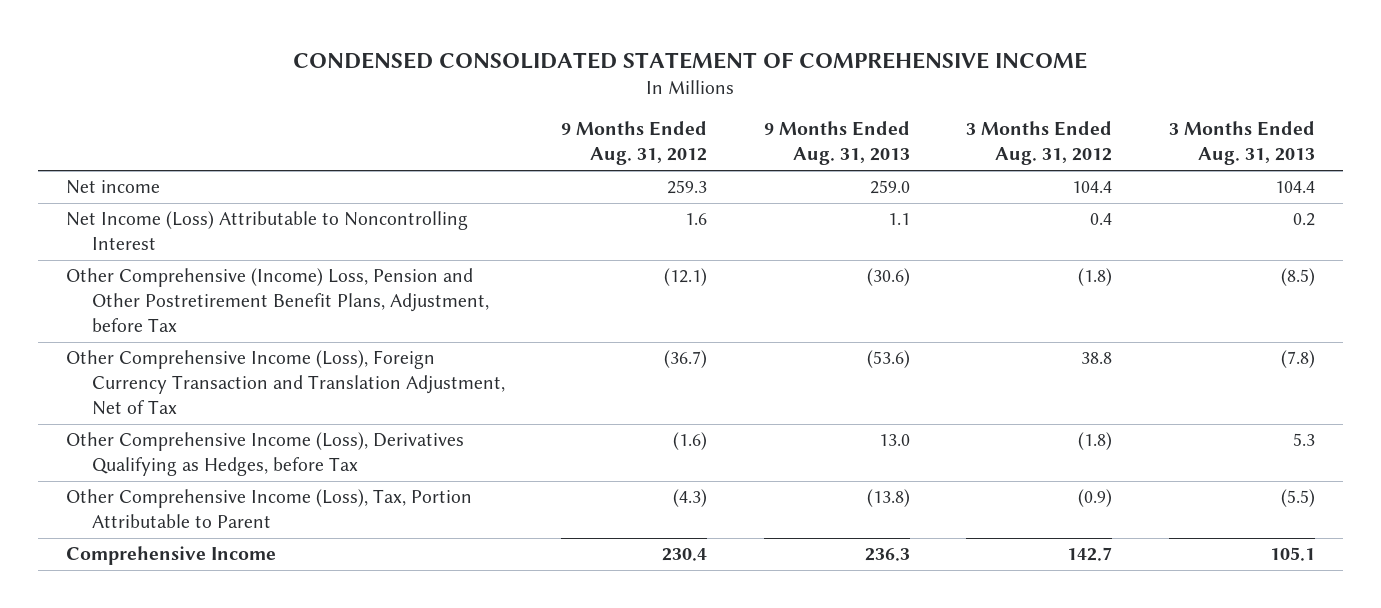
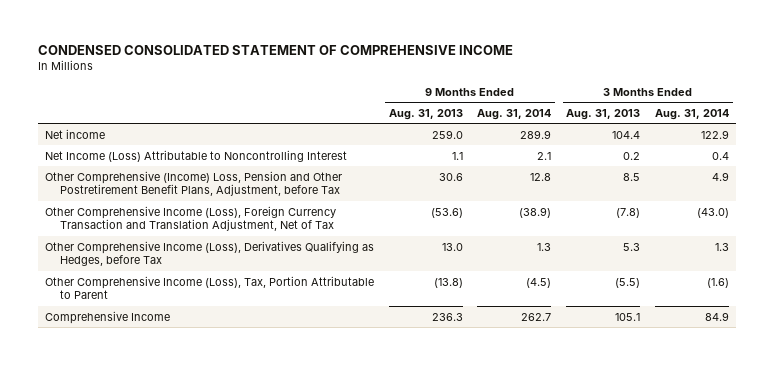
- | 9 Months Ended Aug. 31, 2012 | 9 Months Ended Aug. 31, 2013 | 3 Months Ended Aug. 31, 2012 | 3 Months Ended Aug. 31, 2013
+ | 9 Months Ended Aug. 31, 2013 | 9 Months Ended Aug. 31, 2014 | 3 Months Ended Aug. 31, 2013 | 3 Months Ended Aug. 31, 2014
- Other Comprehensive (Income) Loss, Pension and Other Postretirement Benefit Plans, Adjustment, before Tax | (12.1) | (30.6) | (1.8) | (8.5)
+ Other Comprehensive (Income) Loss, Pension and Other Postretirement Benefit Plans, Adjustment, before Tax | 30.6 | 12.8 | 8.5 | 4.9

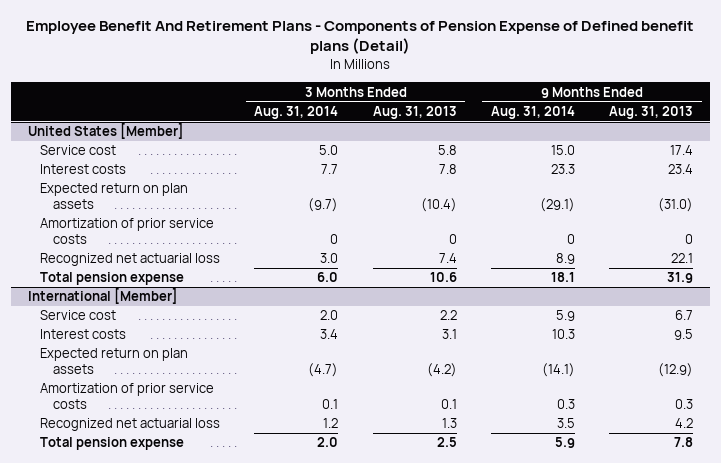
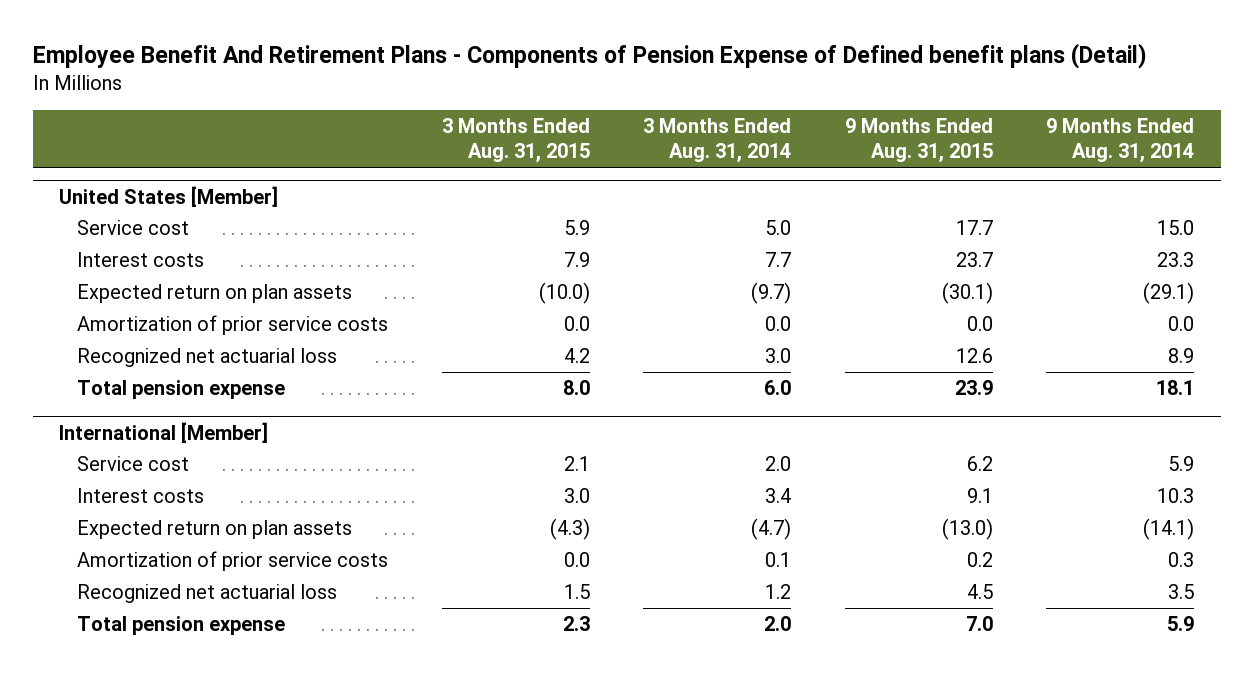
- | 3 Months Ended Aug. 31, 2014 | 3 Months Ended Aug. 31, 2013 | 9 Months Ended Aug. 31, 2014 | 9 Months Ended Aug. 31, 2013
+ | 3 Months Ended Aug. 31, 2015 | 3 Months Ended Aug. 31, 2014 | 9 Months Ended Aug. 31, 2015 | 9 Months Ended Aug. 31, 2014
@ United States [Member]
- Amortization of prior service costs | 0 | 0 | 0 | 0
+ Amortization of prior service costs | 0.0 | 0.0 | 0.0 | 0.0

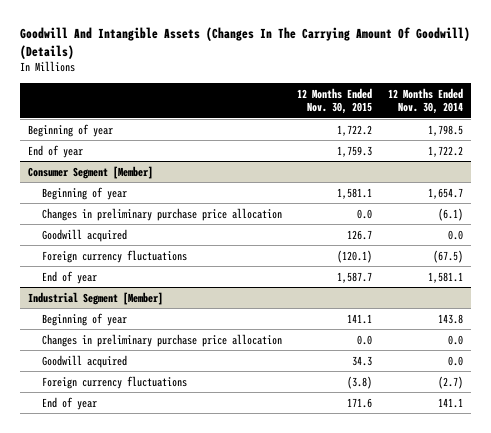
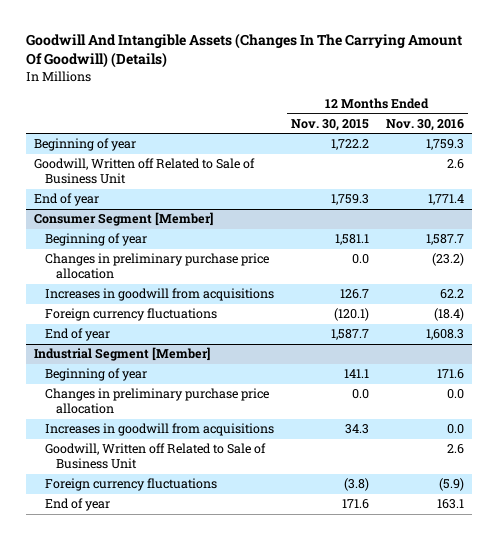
- | 12 Months Ended Nov. 30, 2015 | 12 Months Ended Nov. 30, 2014
+ | 12 Months Ended Nov. 30, 2015 | 12 Months Ended Nov. 30, 2016
+ Goodwill, Written off Related to Sale of Business Unit | | 2.6
@ Consumer Segment [Member]
- Goodwill acquired | 126.7 | 0.0
+ Increases in goodwill from acquisitions | 126.7 | 62.2
@ Industrial Segment [Member]
- Goodwill acquired | 34.3 | 0.0
+ Increases in goodwill from acquisitions | 34.3 | 0.0
+ Goodwill, Written off Related to Sale of Business Unit | | 2.6

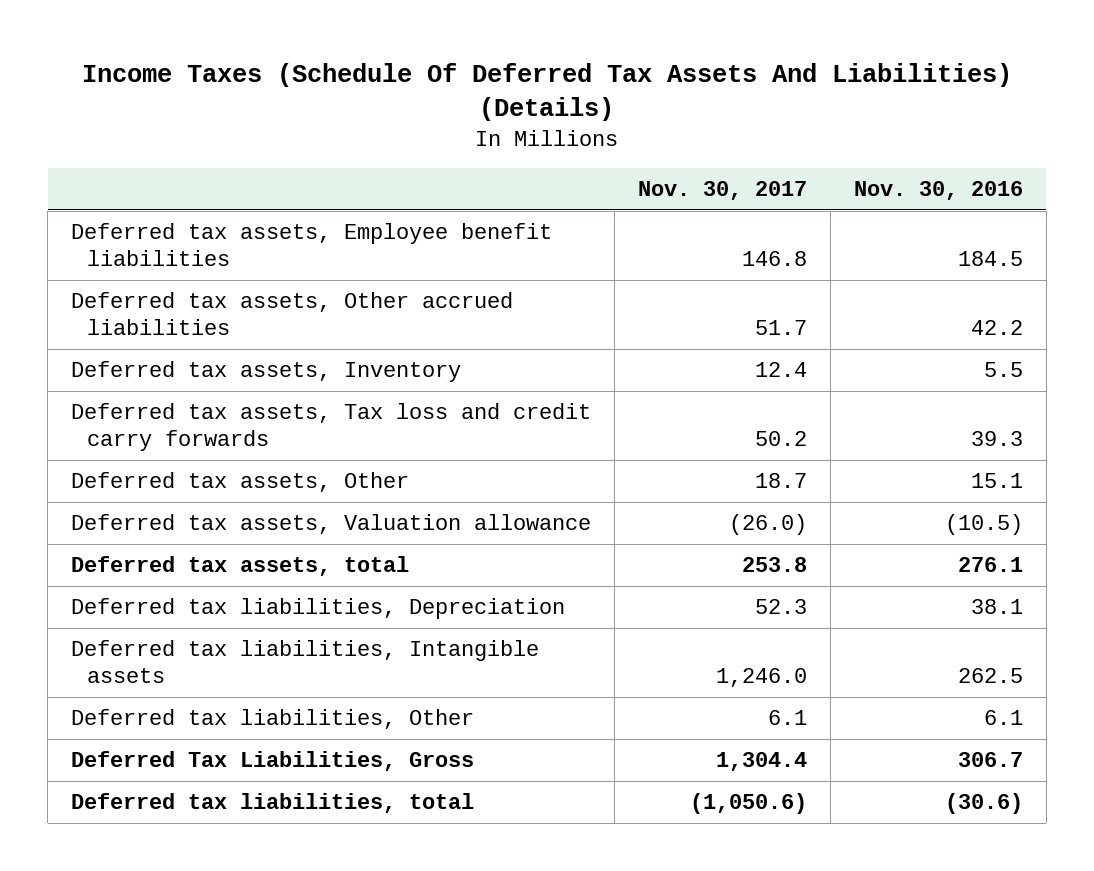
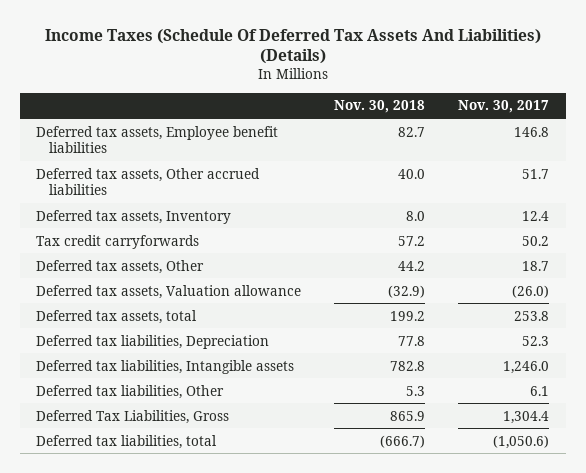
- | Nov. 30, 2017 | Nov. 30, 2016
+ | Nov. 30, 2018 | Nov. 30, 2017
- Deferred tax assets, Tax loss and credit carry forwards | 50.2 | 39.3
+ Tax credit carryforwards | 57.2 | 50.2

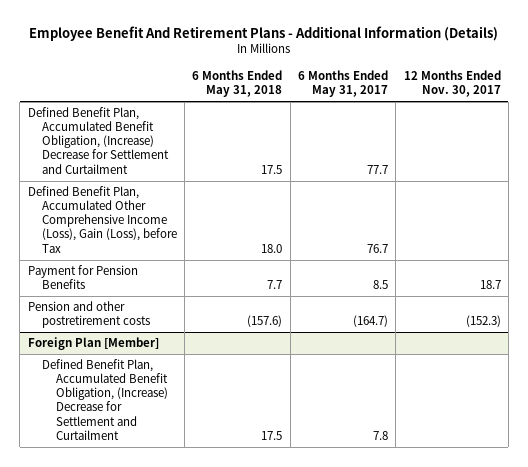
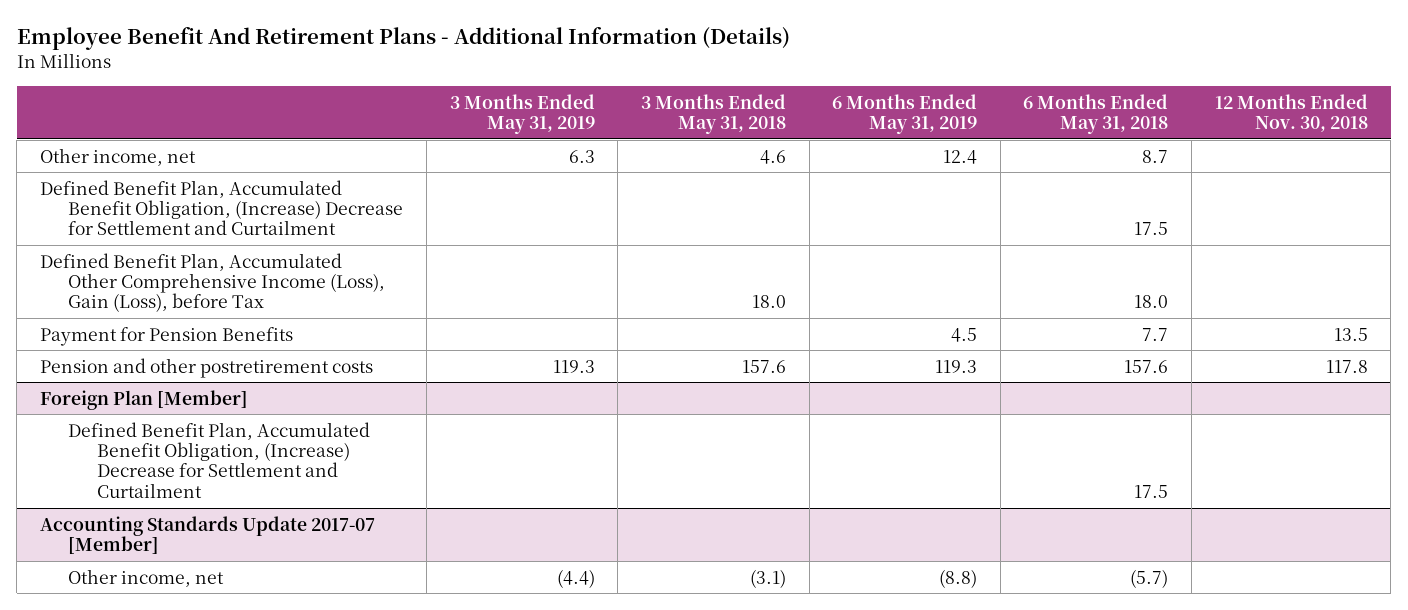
- | 6 Months Ended May 31, 2018 | 6 Months Ended May 31, 2017 | 12 Months Ended Nov. 30, 2017
+ | 3 Months Ended May 31, 2019 | 3 Months Ended May 31, 2018 | 6 Months Ended May 31, 2019 | 6 Months Ended May 31, 2018 | 12 Months Ended Nov. 30, 2018
+ Other income, net | 6.3 | 4.6 | 12.4 | 8.7 |
- Pension and other postretirement costs | (157.6) | (164.7) | (152.3)
+ Pension and other postretirement costs | 119.3 | 157.6 | 119.3 | 157.6 | 117.8
+ Accounting Standards Update 2017-07 [Member]
+ Other income, net | (4.4) | (3.1) | (8.8) | (5.7) |

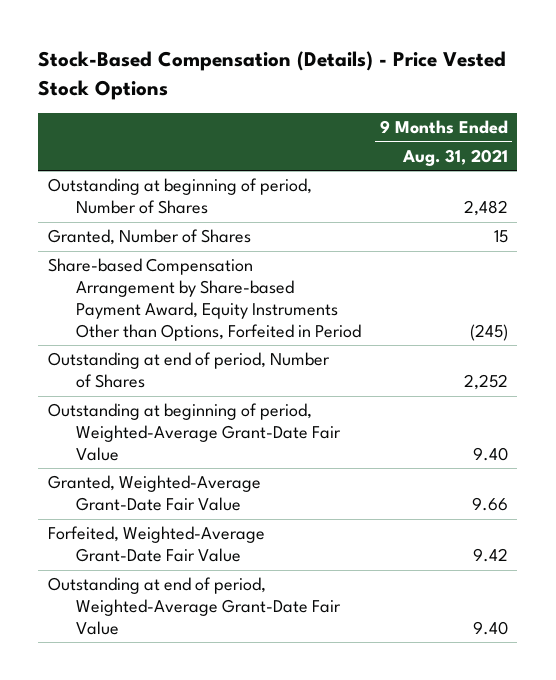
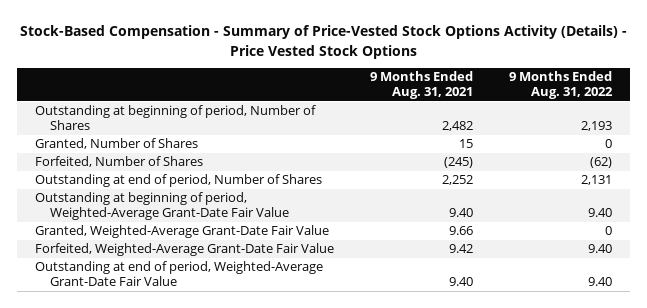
- Stock-Based Compensation (Details) - Price Vested Stock Options
+ Stock-Based Compensation - Summary of Price-Vested Stock Options Activity (Details) - Price Vested Stock Options
- | 9 Months Ended Aug. 31, 2021
+ | 9 Months Ended Aug. 31, 2021 | 9 Months Ended Aug. 31, 2022
- Share-based Compensation Arrangement by Share-based Payment Award, Equity Instruments Other than Options, Forfeited in Period | (245)
+ Forfeited, Number of Shares | (245) | (62)

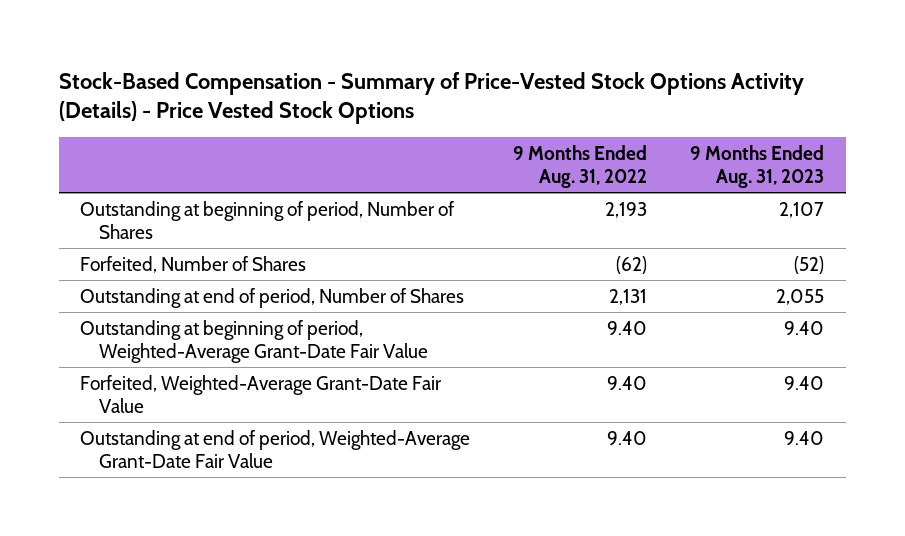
- | 9 Months Ended Aug. 31, 2021 | 9 Months Ended Aug. 31, 2022
+ | 9 Months Ended Aug. 31, 2022 | 9 Months Ended Aug. 31, 2023
- Granted, Number of Shares | 15 | 0
- Granted, Weighted-Average Grant-Date Fair Value | 9.66 | 0

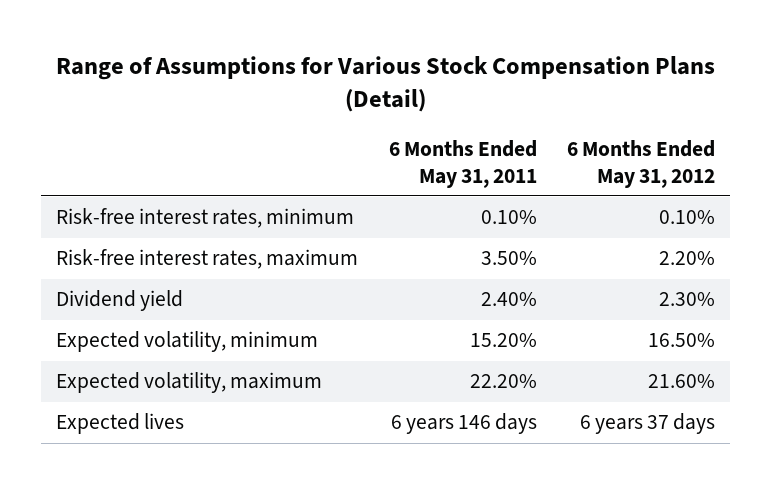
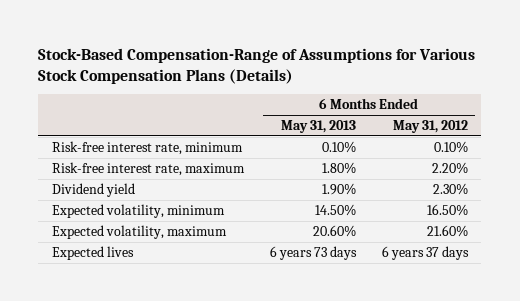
- Range of Assumptions for Various Stock Compensation Plans (Detail)
+ Stock-Based Compensation-Range of Assumptions for Various Stock Compensation Plans (Details)
- | 6 Months Ended May 31, 2011 | 6 Months Ended May 31, 2012
+ | 6 Months Ended May 31, 2013 | 6 Months Ended May 31, 2012
- Risk-free interest rates, minimum | 0.10% | 0.10%
- Risk-free interest rates, maximum | 3.50% | 2.20%
+ Risk-free interest rate, minimum | 0.10% | 0.10%
+ Risk-free interest rate, maximum | 1.80% | 2.20%

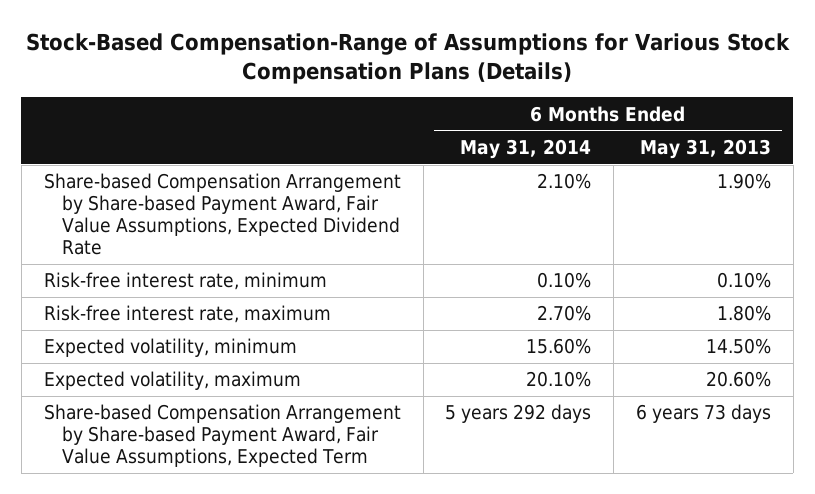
- | 6 Months Ended May 31, 2013 | 6 Months Ended May 31, 2012
+ | 6 Months Ended May 31, 2014 | 6 Months Ended May 31, 2013
+ Share-based Compensation Arrangement by Share-based Payment Award, Fair Value Assumptions, Expected Dividend Rate | 2.10% | 1.90%
- Dividend yield | 1.90% | 2.30%
- Expected lives | 6 years 73 days | 6 years 37 days
+ Share-based Compensation Arrangement by Share-based Payment Award, Fair Value Assumptions, Expected Term | 5 years 292 days | 6 years 73 days

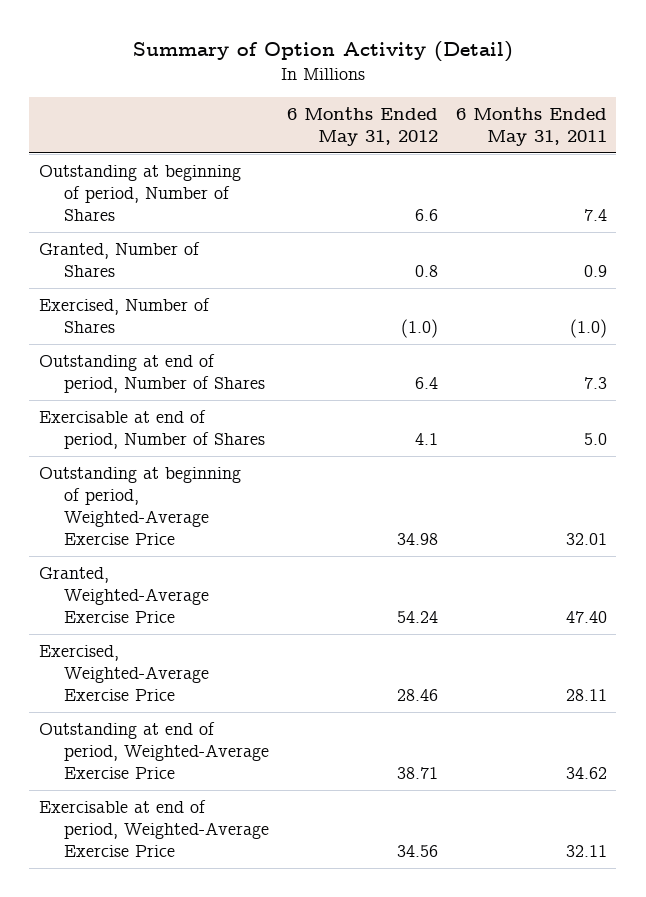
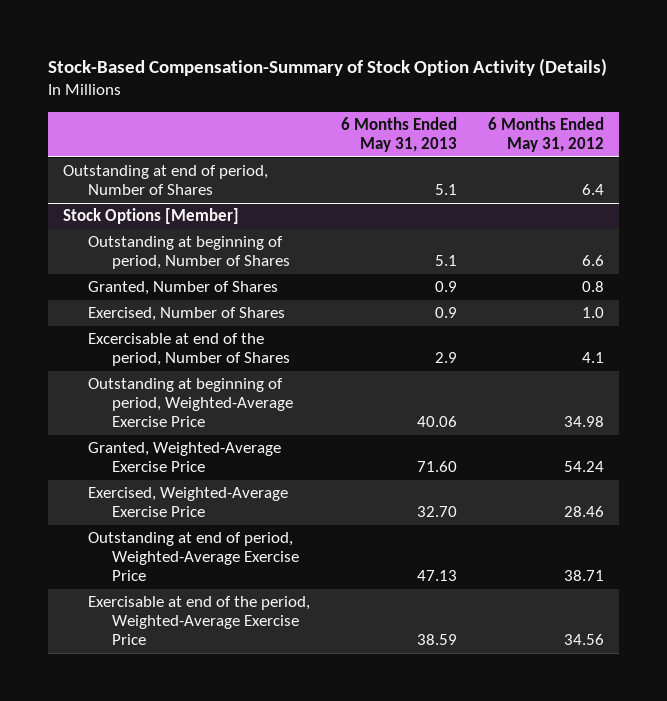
- Summary of Option Activity (Detail)
+ Stock-Based Compensation-Summary of Stock Option Activity (Details)
- | 6 Months Ended May 31, 2012 | 6 Months Ended May 31, 2011
+ | 6 Months Ended May 31, 2013 | 6 Months Ended May 31, 2012
moved up: Outstanding at end of period, Number of Shares | 5.1 | 6.4
+ Stock Options [Member]
- Exercised, Number of Shares | (1.0) | (1.0)
- Exercisable at end of period, Number of Shares | 4.1 | 5.0
+ Exercised, Number of Shares | 0.9 | 1.0
+ Excercisable at end of the period, Number of Shares | 2.9 | 4.1
- Exercisable at end of period, Weighted-Average Exercise Price | 34.56 | 32.11
+ Exercisable at end of the period, Weighted-Average Exercise Price | 38.59 | 34.56

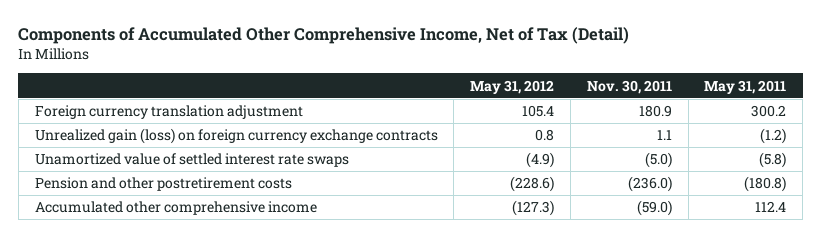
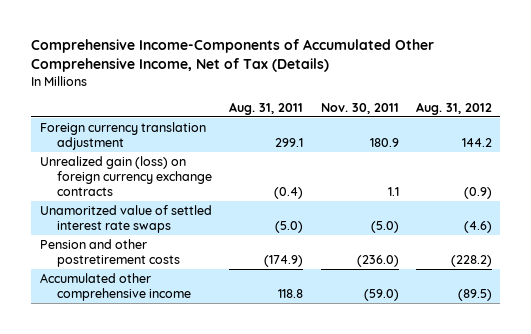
- Components of Accumulated Other Comprehensive Income, Net of Tax (Detail)
+ Comprehensive Income-Components of Accumulated Other Comprehensive Income, Net of Tax (Details)
- | May 31, 2012 | Nov. 30, 2011 | May 31, 2011
+ | Aug. 31, 2011 | Nov. 30, 2011 | Aug. 31, 2012
- Unamortized value of settled interest rate swaps | (4.9) | (5.0) | (5.8)
+ Unamoritzed value of settled interest rate swaps | (5.0) | (5.0) | (4.6)

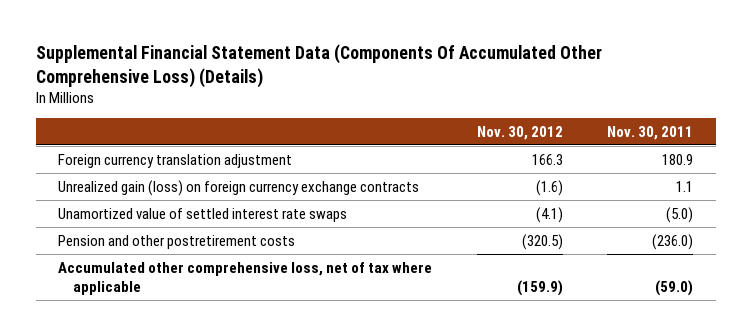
- Comprehensive Income-Components of Accumulated Other Comprehensive Income, Net of Tax (Details)
+ Supplemental Financial Statement Data (Components Of Accumulated Other Comprehensive Loss) (Details)
- | Aug. 31, 2011 | Nov. 30, 2011 | Aug. 31, 2012
+ | Nov. 30, 2012 | Nov. 30, 2011
- Unamoritzed value of settled interest rate swaps | (5.0) | (5.0) | (4.6)
+ Unamortized value of settled interest rate swaps | (4.1) | (5.0)
- Accumulated other comprehensive income | 118.8 | (59.0) | (89.5)
+ Accumulated other comprehensive loss, net of tax where applicable | (159.9) | (59.0)

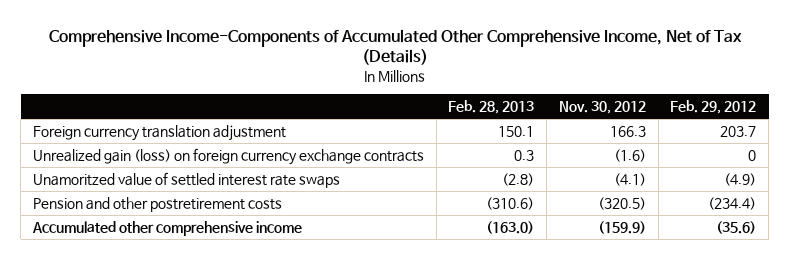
- Supplemental Financial Statement Data (Components Of Accumulated Other Comprehensive Loss) (Details)
+ Comprehensive Income-Components of Accumulated Other Comprehensive Income, Net of Tax (Details)
- | Nov. 30, 2012 | Nov. 30, 2011
+ | Feb. 28, 2013 | Nov. 30, 2012 | Feb. 29, 2012
- Unamortized value of settled interest rate swaps | (4.1) | (5.0)
+ Unamoritzed value of settled interest rate swaps | (2.8) | (4.1) | (4.9)
- Accumulated other comprehensive loss, net of tax where applicable | (159.9) | (59.0)
+ Accumulated other comprehensive income | (163.0) | (159.9) | (35.6)

